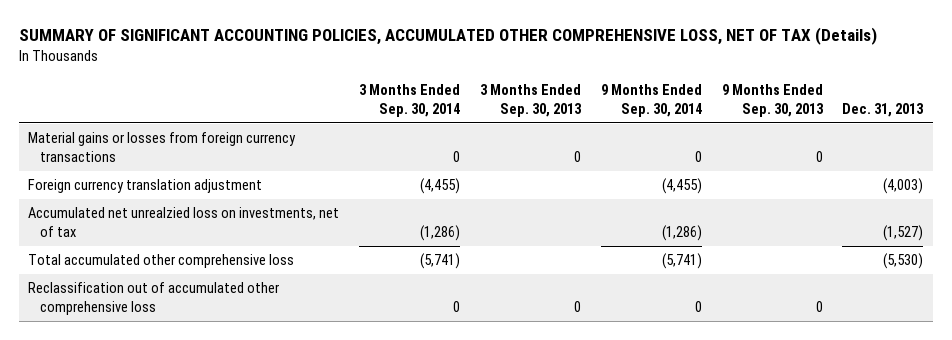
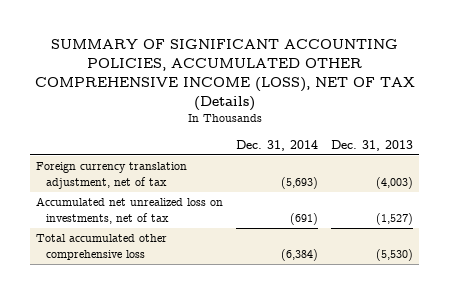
- SUMMARY OF SIGNIFICANT ACCOUNTING POLICIES, ACCUMULATED OTHER COMPREHENSIVE LOSS, NET OF TAX (Details)
+ SUMMARY OF SIGNIFICANT ACCOUNTING POLICIES, ACCUMULATED OTHER COMPREHENSIVE INCOME (LOSS), NET OF TAX (Details)
- | 3 Months Ended Sep. 30, 2014 | 3 Months Ended Sep. 30, 2013 | 9 Months Ended Sep. 30, 2014 | 9 Months Ended Sep. 30, 2013 | Dec. 31, 2013
+ | Dec. 31, 2014 | Dec. 31, 2013
- Material gains or losses from foreign currency transactions | 0 | 0 | 0 | 0 |
- Foreign currency translation adjustment | (4,455) | | (4,455) | | (4,003)
- Accumulated net unrealzied loss on investments, net of tax | (1,286) | | (1,286) | | (1,527)
+ Foreign currency translation adjustment, net of tax | (5,693) | (4,003)
+ Accumulated net unrealized loss on investments, net of tax | (691) | (1,527)
- Reclassification out of accumulated other comprehensive loss | 0 | 0 | 0 | 0 |

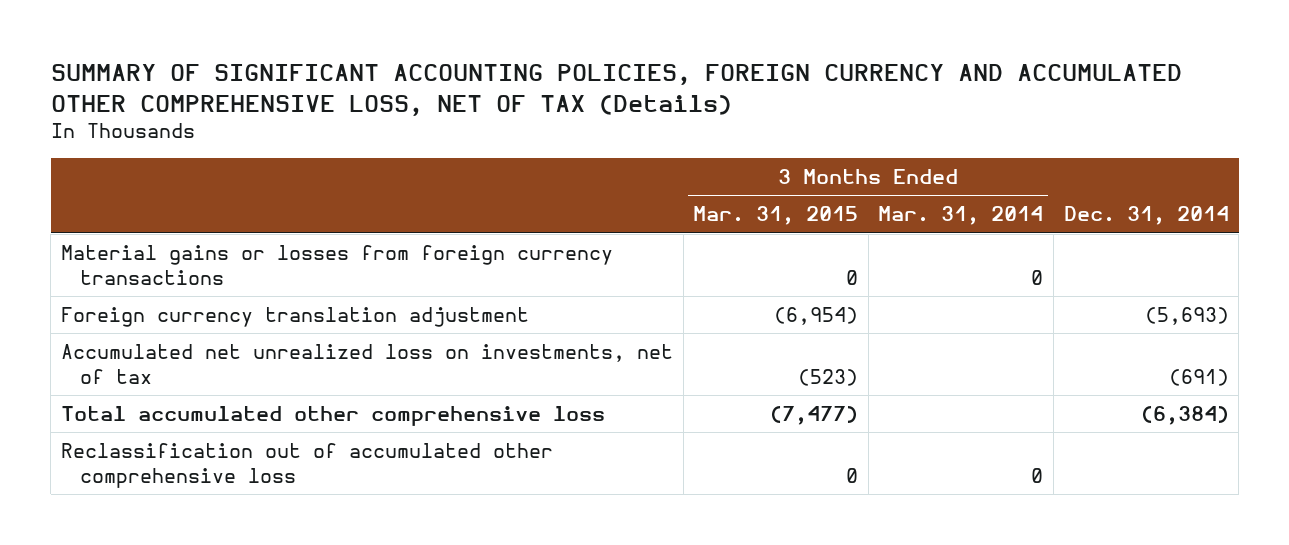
- SUMMARY OF SIGNIFICANT ACCOUNTING POLICIES, ACCUMULATED OTHER COMPREHENSIVE INCOME (LOSS), NET OF TAX (Details)
+ SUMMARY OF SIGNIFICANT ACCOUNTING POLICIES, FOREIGN CURRENCY AND ACCUMULATED OTHER COMPREHENSIVE LOSS, NET OF TAX (Details)
- | Dec. 31, 2014 | Dec. 31, 2013
+ | 3 Months Ended Mar. 31, 2015 | 3 Months Ended Mar. 31, 2014 | Dec. 31, 2014
- Foreign currency translation adjustment, net of tax | (5,693) | (4,003)
+ Material gains or losses from foreign currency transactions | 0 | 0 |
+ Foreign currency translation adjustment | (6,954) | | (5,693)
+ Reclassification out of accumulated other comprehensive loss | 0 | 0 |

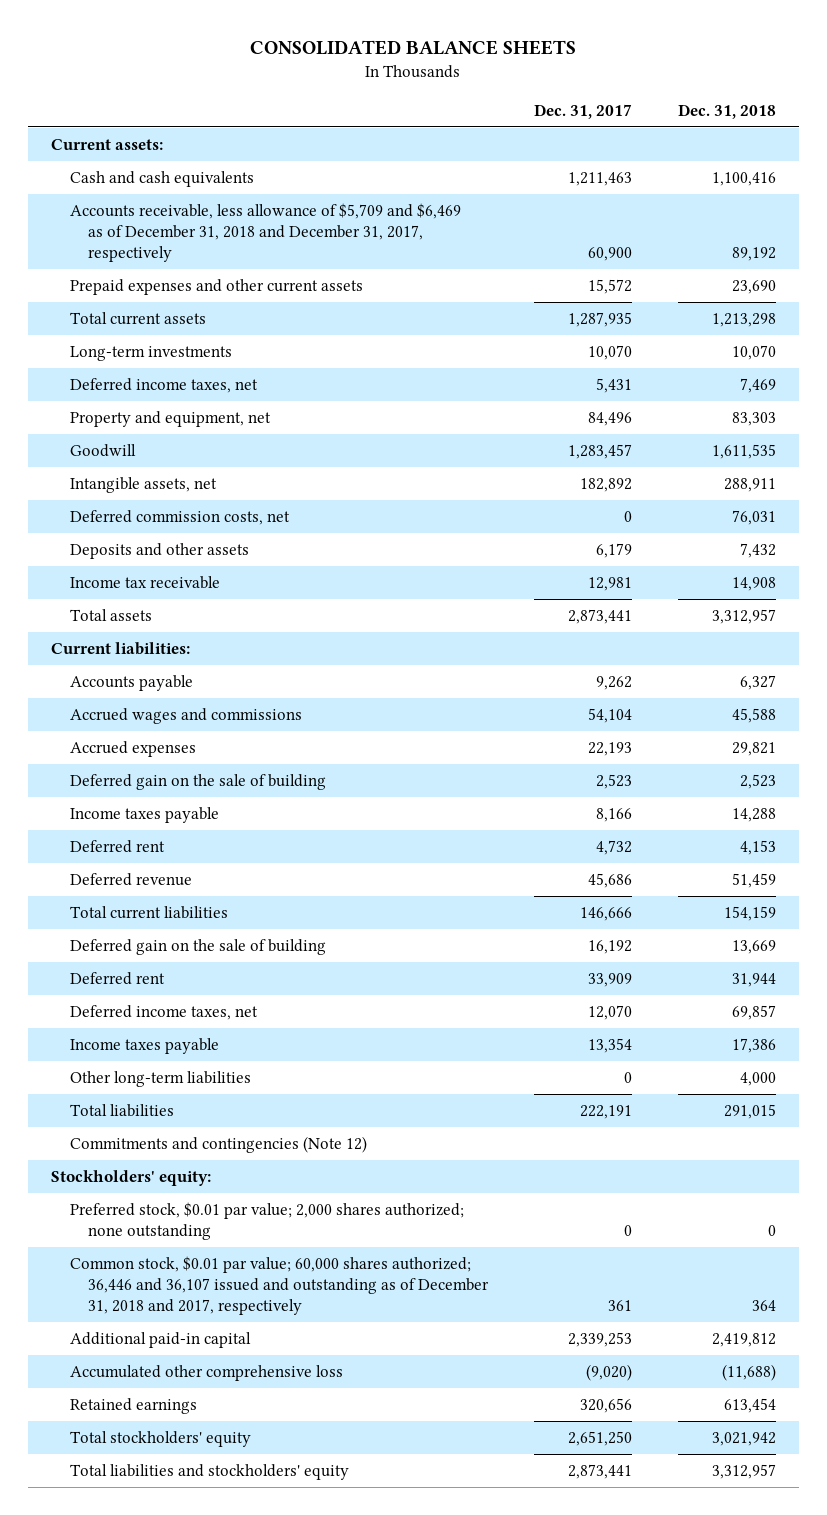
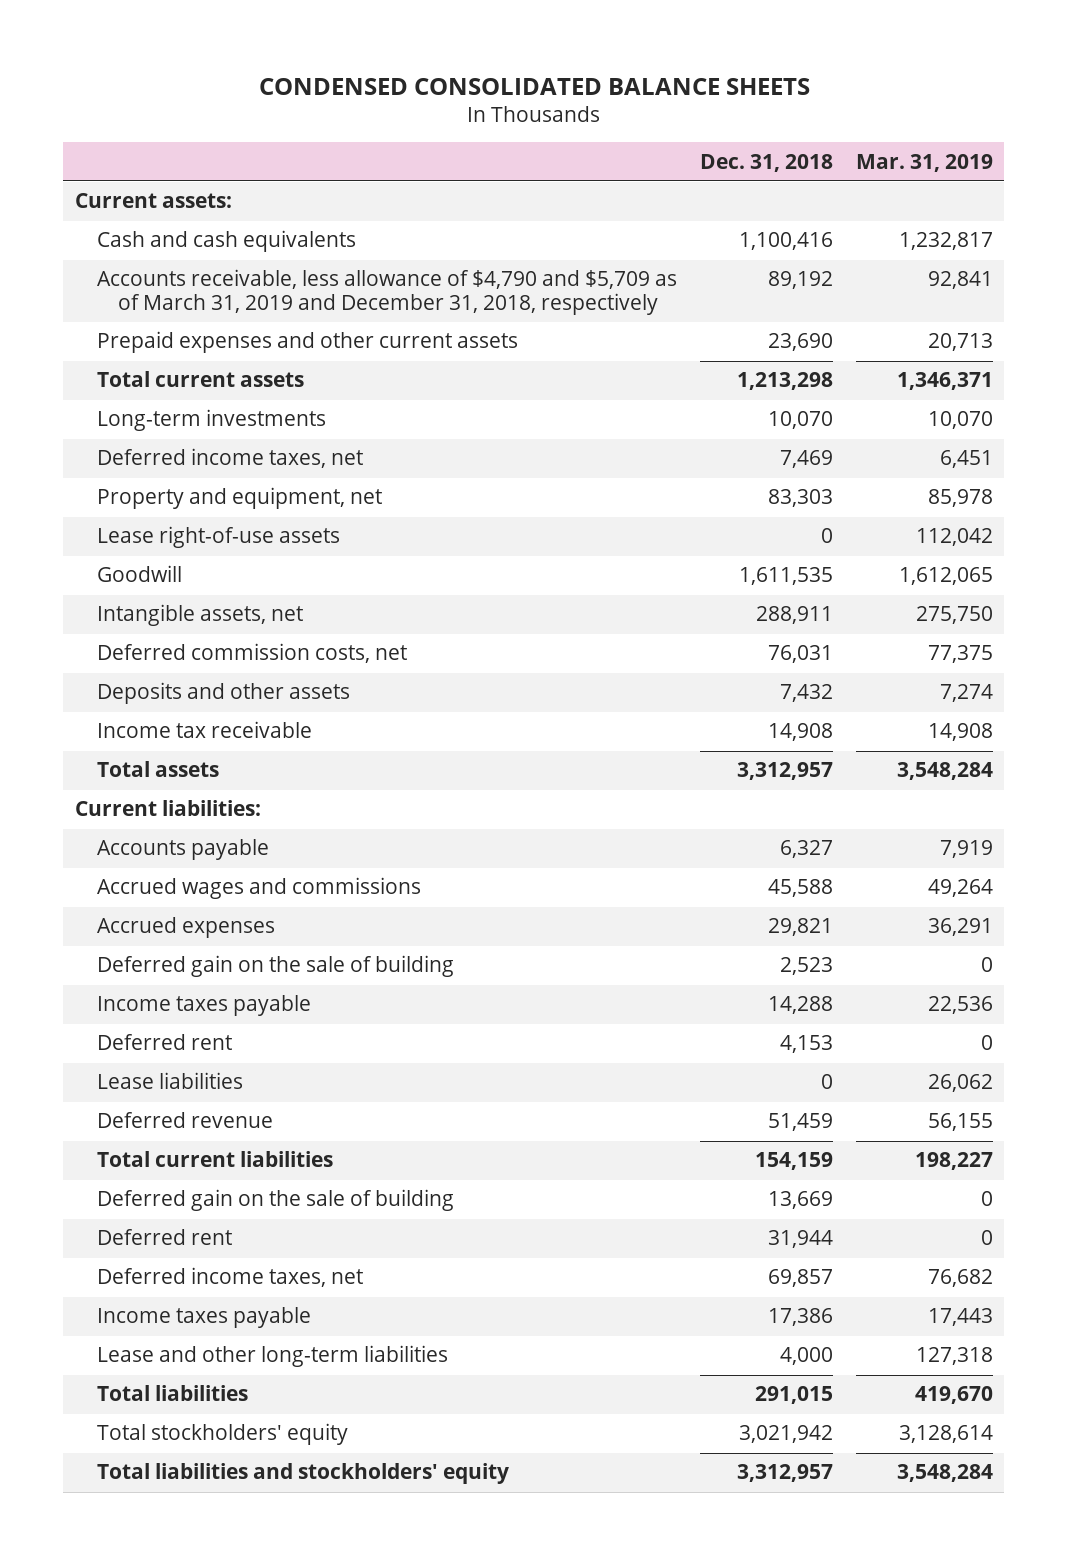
- CONSOLIDATED BALANCE SHEETS
+ CONDENSED CONSOLIDATED BALANCE SHEETS
- | Dec. 31, 2017 | Dec. 31, 2018
+ | Dec. 31, 2018 | Mar. 31, 2019
- Accounts receivable, less allowance of $5,709 and $6,469 as of December 31, 2018 and December 31, 2017, respectively | 60,900 | 89,192
+ Accounts receivable, less allowance of $4,790 and $5,709 as of March 31, 2019 and December 31, 2018, respectively | 89,192 | 92,841
+ Lease right-of-use assets | 0 | 112,042
+ Lease liabilities | 0 | 26,062
- Other long-term liabilities | 0 | 4,000
+ Lease and other long-term liabilities | 4,000 | 127,318
- Commitments and contingencies (Note 12)
- Stockholders' equity:
- Preferred stock, $0.01 par value; 2,000 shares authorized; none outstanding | 0 | 0
- Common stock, $0.01 par value; 60,000 shares authorized; 36,446 and 36,107 issued and outstanding as of December 31, 2018 and 2017, respectively | 361 | 364
- Additional paid-in capital | 2,339,253 | 2,419,812
- Accumulated other comprehensive loss | (9,020) | (11,688)
- Retained earnings | 320,656 | 613,454

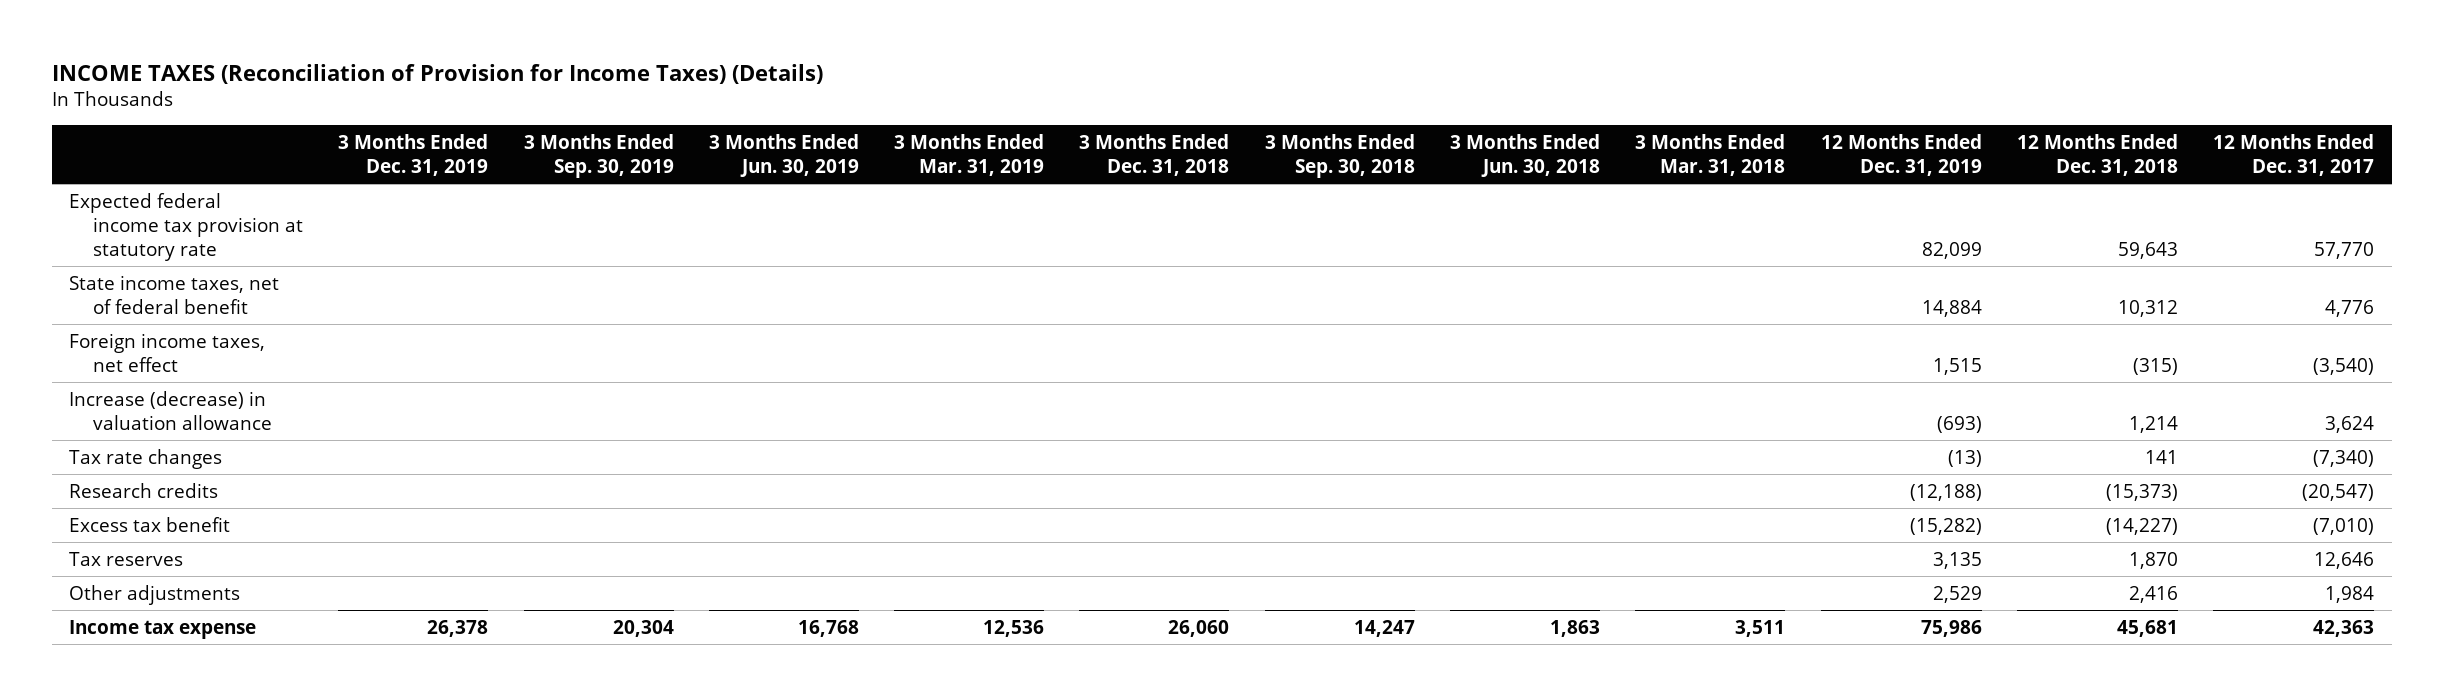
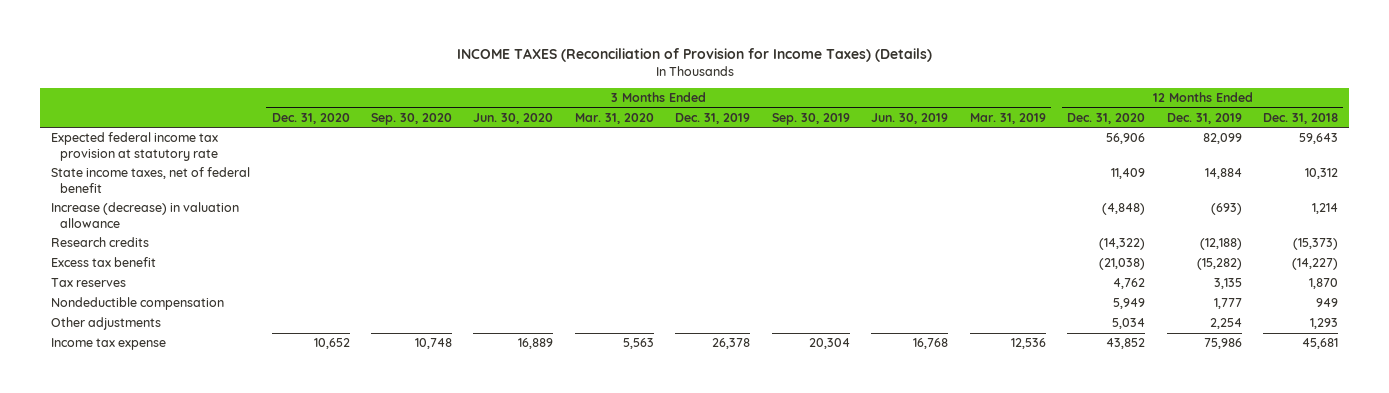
- | 3 Months Ended Dec. 31, 2019 | 3 Months Ended Sep. 30, 2019 | 3 Months Ended Jun. 30, 2019 | 3 Months Ended Mar. 31, 2019 | 3 Months Ended Dec. 31, 2018 | 3 Months Ended Sep. 30, 2018 | 3 Months Ended Jun. 30, 2018 | 3 Months Ended Mar. 31, 2018 | 12 Months Ended Dec. 31, 2019 | 12 Months Ended Dec. 31, 2018 | 12 Months Ended Dec. 31, 2017
+ | 3 Months Ended Dec. 31, 2020 | 3 Months Ended Sep. 30, 2020 | 3 Months Ended Jun. 30, 2020 | 3 Months Ended Mar. 31, 2020 | 3 Months Ended Dec. 31, 2019 | 3 Months Ended Sep. 30, 2019 | 3 Months Ended Jun. 30, 2019 | 3 Months Ended Mar. 31, 2019 | 12 Months Ended Dec. 31, 2020 | 12 Months Ended Dec. 31, 2019 | 12 Months Ended Dec. 31, 2018
- Foreign income taxes, net effect | | | | | | | | | 1,515 | (315) | (3,540)
- Tax rate changes | | | | | | | | | (13) | 141 | (7,340)
- Other adjustments | | | | | | | | | 2,529 | 2,416 | 1,984
+ Nondeductible compensation | | | | | | | | | 5,949 | 1,777 | 949
+ Other adjustments | | | | | | | | | 5,034 | 2,254 | 1,293

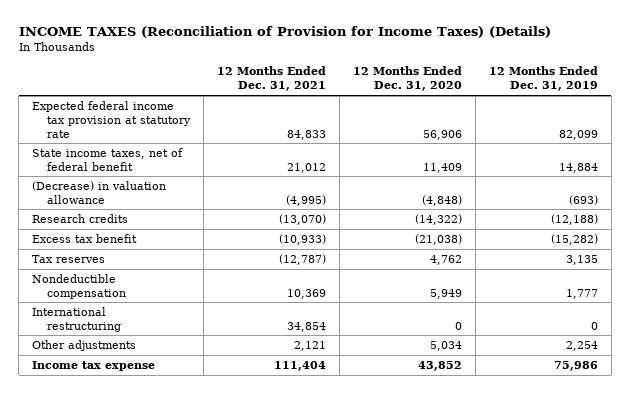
- | 3 Months Ended Dec. 31, 2020 | 3 Months Ended Sep. 30, 2020 | 3 Months Ended Jun. 30, 2020 | 3 Months Ended Mar. 31, 2020 | 3 Months Ended Dec. 31, 2019 | 3 Months Ended Sep. 30, 2019 | 3 Months Ended Jun. 30, 2019 | 3 Months Ended Mar. 31, 2019 | 12 Months Ended Dec. 31, 2020 | 12 Months Ended Dec. 31, 2019 | 12 Months Ended Dec. 31, 2018
+ | 12 Months Ended Dec. 31, 2021 | 12 Months Ended Dec. 31, 2020 | 12 Months Ended Dec. 31, 2019
- Increase (decrease) in valuation allowance | | | | | | | | | (4,848) | (693) | 1,214
+ (Decrease) in valuation allowance | (4,995) | (4,848) | (693)
+ International restructuring | 34,854 | 0 | 0

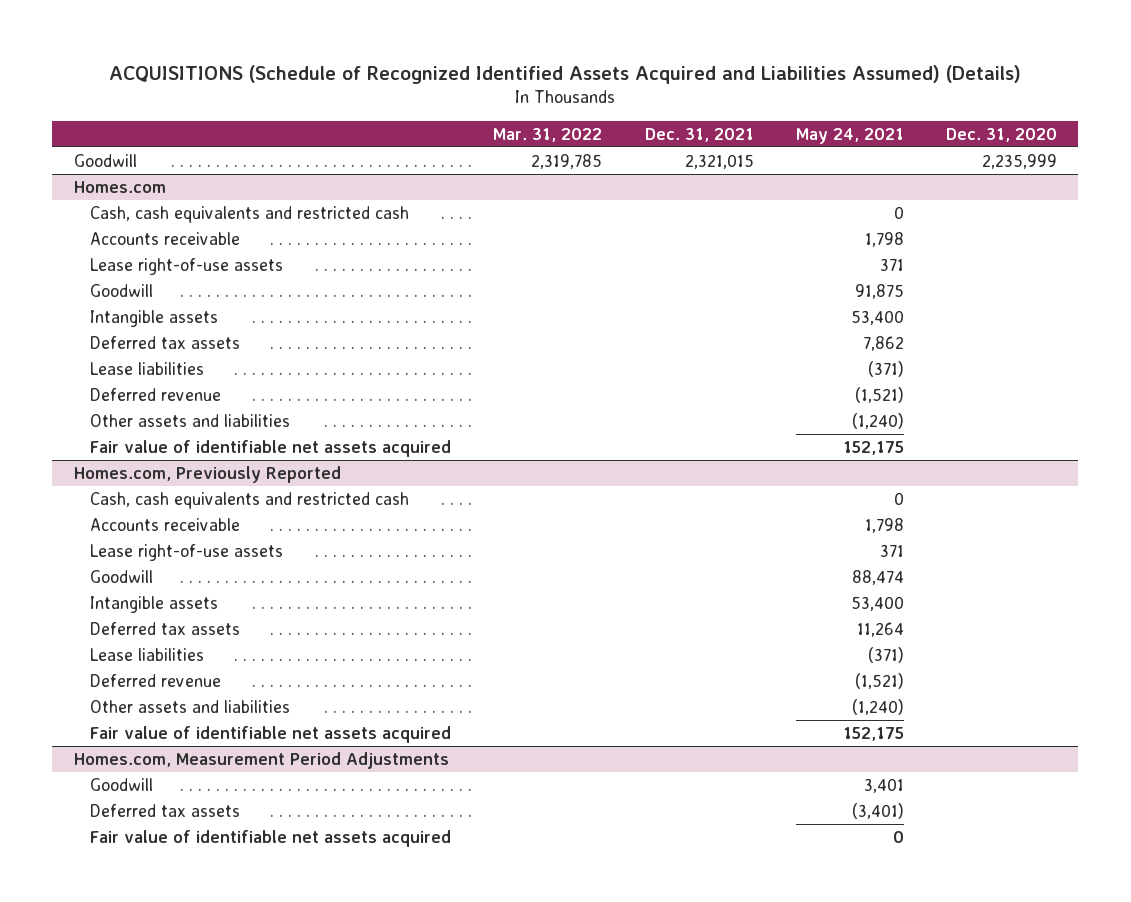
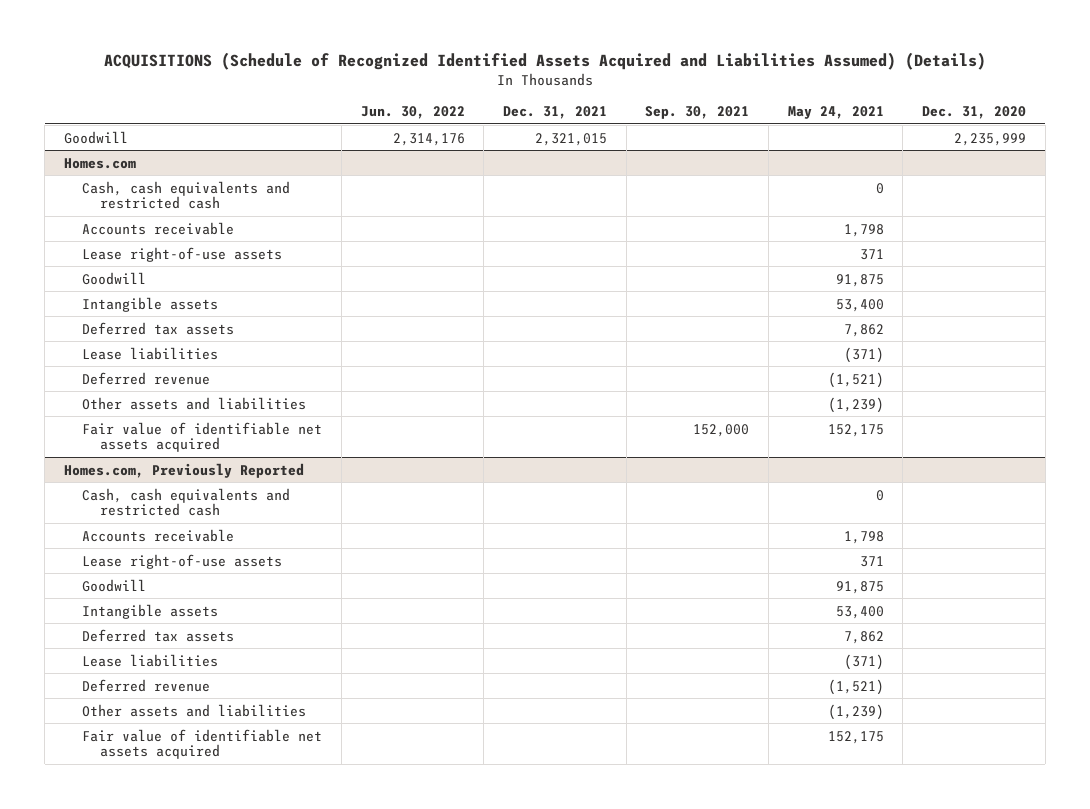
- | Mar. 31, 2022 | Dec. 31, 2021 | May 24, 2021 | Dec. 31, 2020
+ | Jun. 30, 2022 | Dec. 31, 2021 | Sep. 30, 2021 | May 24, 2021 | Dec. 31, 2020
@ Homes.com
- Other assets and liabilities | | | (1,240) |
+ Other assets and liabilities | | | | (1,239) |
@ Homes.com, Previously Reported
- Goodwill | | | 88,474 |
+ Goodwill | | | | 91,875 |
- Deferred tax assets | | | 11,264 |
+ Deferred tax assets | | | | 7,862 |
- Other assets and liabilities | | | (1,240) |
+ Other assets and liabilities | | | | (1,239) |
- Homes.com, Measurement Period Adjustments
- Goodwill | | | 3,401 |
- Deferred tax assets | | | (3,401) |
- Fair value of identifiable net assets acquired | | | 0 |

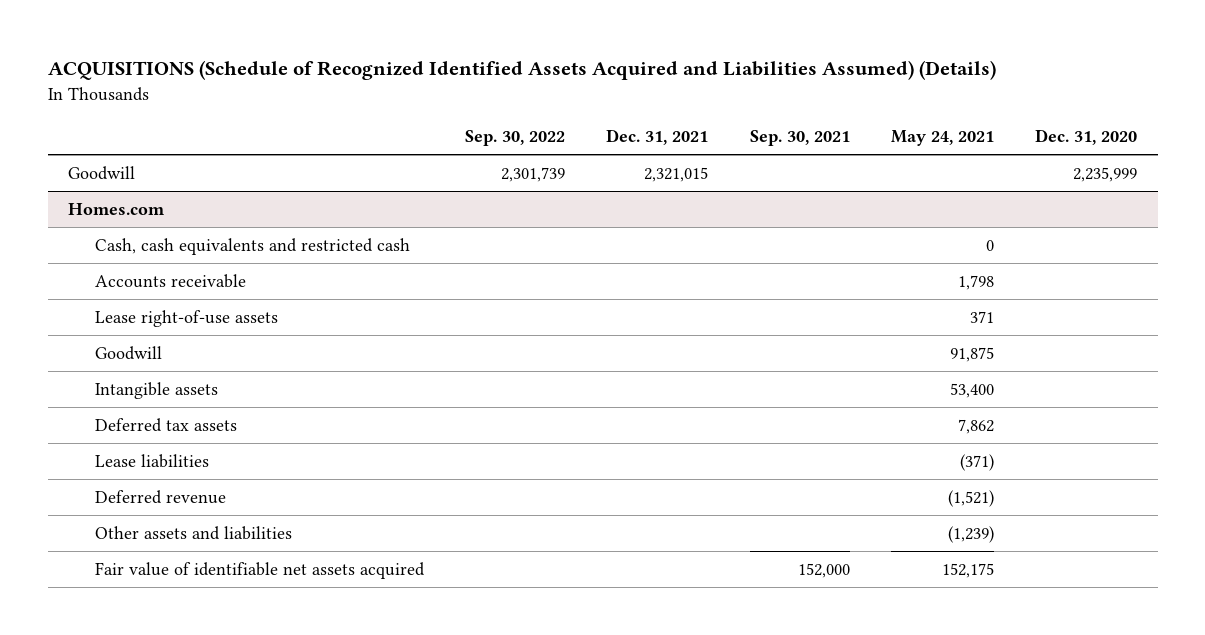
- | Jun. 30, 2022 | Dec. 31, 2021 | Sep. 30, 2021 | May 24, 2021 | Dec. 31, 2020
+ | Sep. 30, 2022 | Dec. 31, 2021 | Sep. 30, 2021 | May 24, 2021 | Dec. 31, 2020
- Homes.com, Previously Reported
- Cash, cash equivalents and restricted cash | | | | 0 |
- Accounts receivable | | | | 1,798 |
- Lease right-of-use assets | | | | 371 |
- Goodwill | | | | 91,875 |
- Intangible assets | | | | 53,400 |
- Deferred tax assets | | | | 7,862 |
- Lease liabilities | | | | (371) |
- Deferred revenue | | | | (1,521) |
- Other assets and liabilities | | | | (1,239) |
- Fair value of identifiable net assets acquired | | | | 152,175 |

